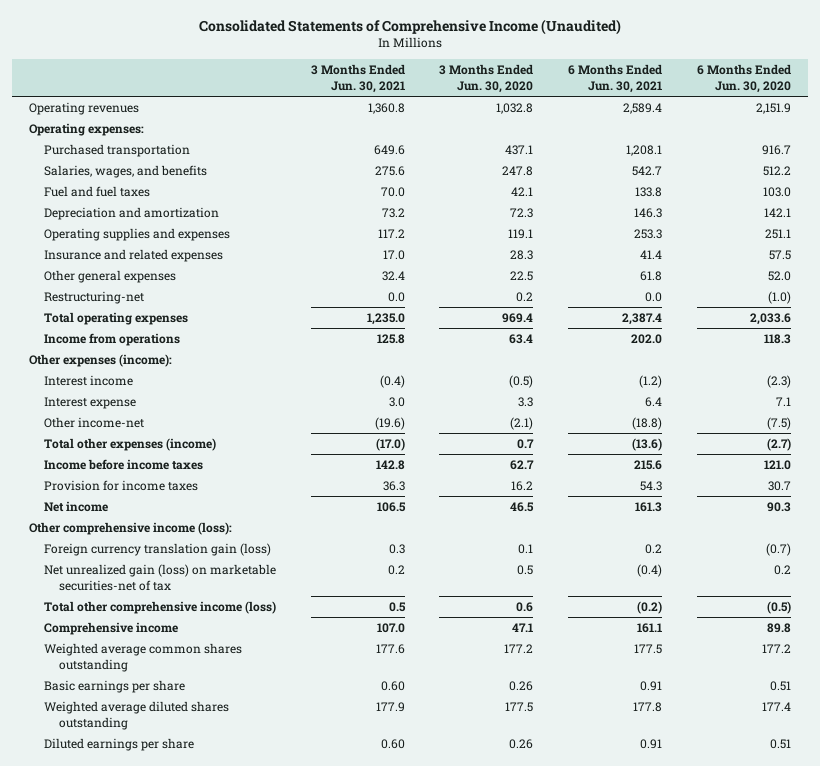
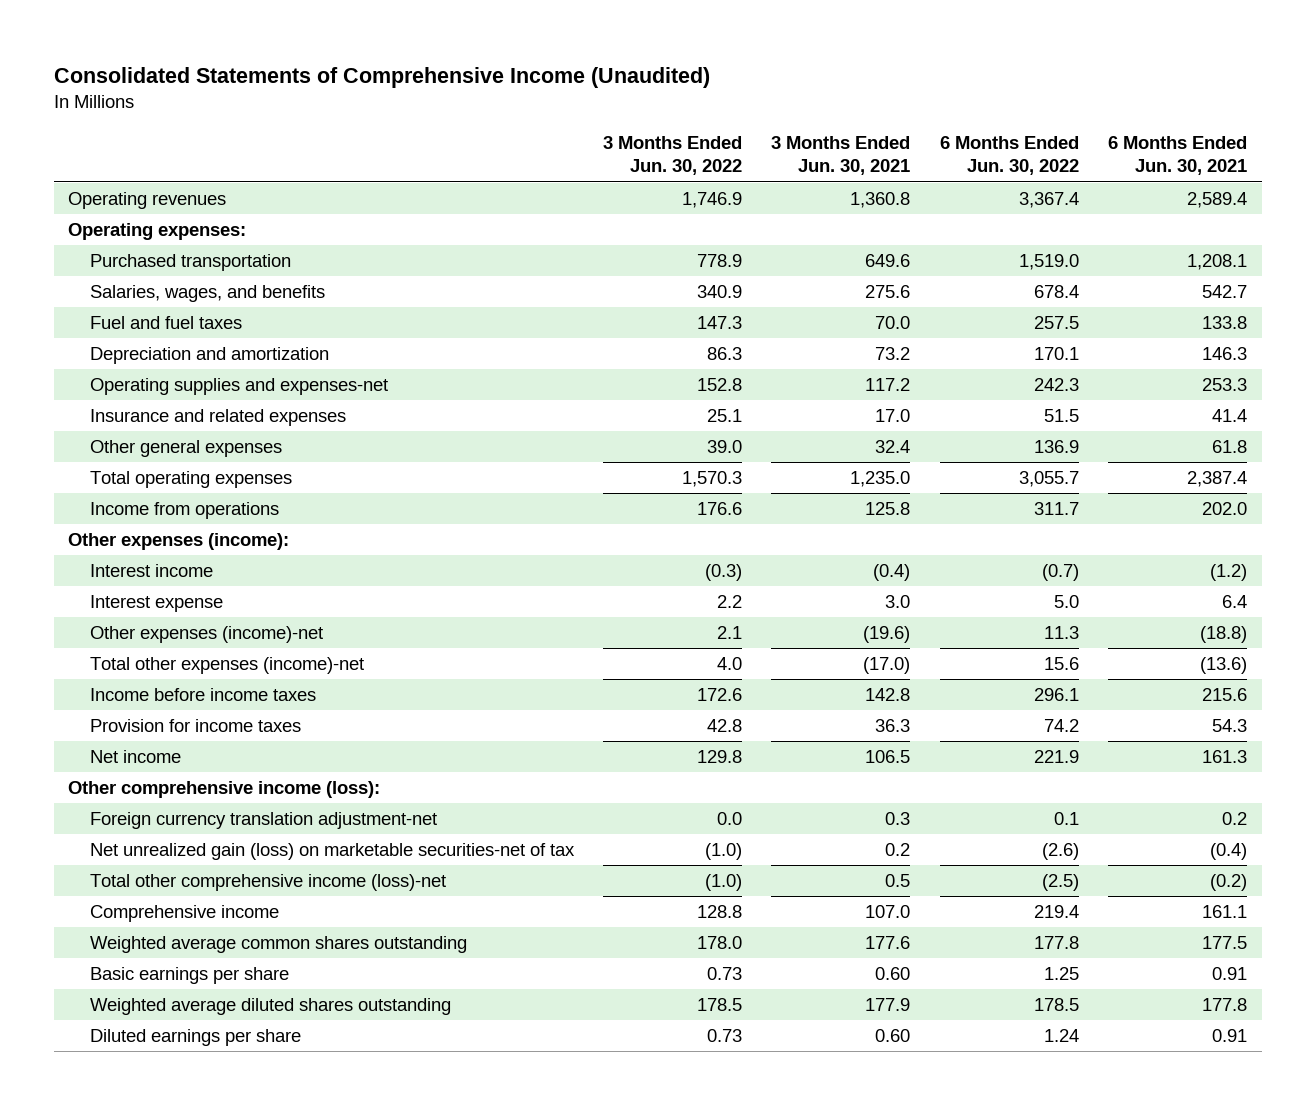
- | 3 Months Ended Jun. 30, 2021 | 3 Months Ended Jun. 30, 2020 | 6 Months Ended Jun. 30, 2021 | 6 Months Ended Jun. 30, 2020
+ | 3 Months Ended Jun. 30, 2022 | 3 Months Ended Jun. 30, 2021 | 6 Months Ended Jun. 30, 2022 | 6 Months Ended Jun. 30, 2021
- Operating supplies and expenses | 117.2 | 119.1 | 253.3 | 251.1
+ Operating supplies and expenses-net | 152.8 | 117.2 | 242.3 | 253.3
- Restructuring-net | 0.0 | 0.2 | 0.0 | (1.0)
- Other income-net | (19.6) | (2.1) | (18.8) | (7.5)
- Total other expenses (income) | (17.0) | 0.7 | (13.6) | (2.7)
+ Other expenses (income)-net | 2.1 | (19.6) | 11.3 | (18.8)
+ Total other expenses (income)-net | 4.0 | (17.0) | 15.6 | (13.6)
- Foreign currency translation gain (loss) | 0.3 | 0.1 | 0.2 | (0.7)
+ Foreign currency translation adjustment-net | 0.0 | 0.3 | 0.1 | 0.2
- Total other comprehensive income (loss) | 0.5 | 0.6 | (0.2) | (0.5)
+ Total other comprehensive income (loss)-net | (1.0) | 0.5 | (2.5) | (0.2)

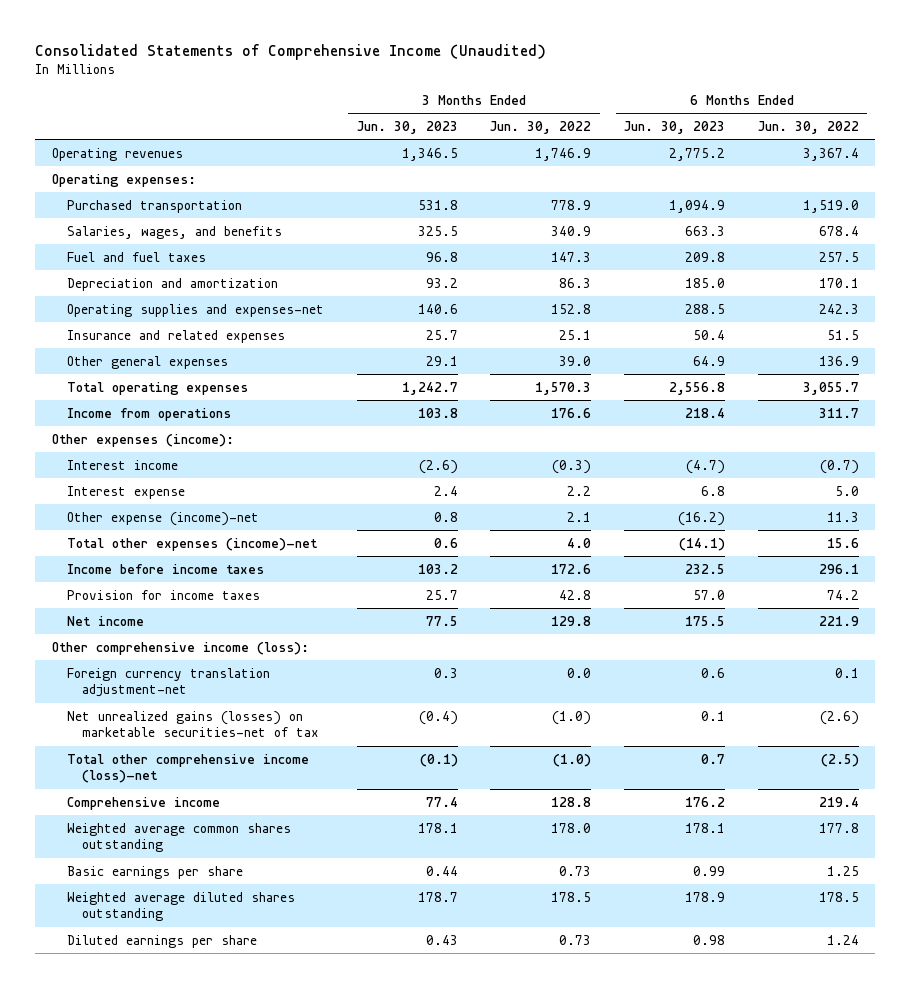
- | 3 Months Ended Jun. 30, 2022 | 3 Months Ended Jun. 30, 2021 | 6 Months Ended Jun. 30, 2022 | 6 Months Ended Jun. 30, 2021
+ | 3 Months Ended Jun. 30, 2023 | 3 Months Ended Jun. 30, 2022 | 6 Months Ended Jun. 30, 2023 | 6 Months Ended Jun. 30, 2022
- Other expenses (income)-net | 2.1 | (19.6) | 11.3 | (18.8)
+ Other expense (income)-net | 0.8 | 2.1 | (16.2) | 11.3
- Net unrealized gain (loss) on marketable securities-net of tax | (1.0) | 0.2 | (2.6) | (0.4)
+ Net unrealized gains (losses) on marketable securities-net of tax | (0.4) | (1.0) | 0.1 | (2.6)

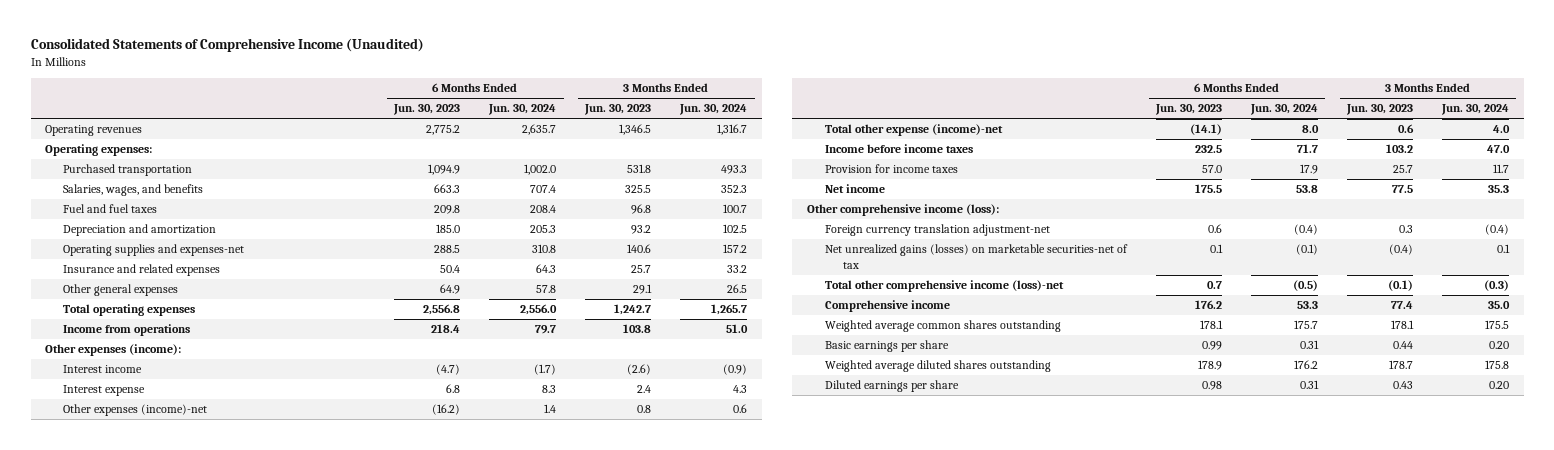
- | 3 Months Ended Jun. 30, 2023 | 3 Months Ended Jun. 30, 2022 | 6 Months Ended Jun. 30, 2023 | 6 Months Ended Jun. 30, 2022
+ | 6 Months Ended Jun. 30, 2023 | 6 Months Ended Jun. 30, 2024 | 3 Months Ended Jun. 30, 2023 | 3 Months Ended Jun. 30, 2024
- Other expense (income)-net | 0.8 | 2.1 | (16.2) | 11.3
- Total other expenses (income)-net | 0.6 | 4.0 | (14.1) | 15.6
+ Other expenses (income)-net | (16.2) | 1.4 | 0.8 | 0.6
+ Total other expense (income)-net | (14.1) | 8.0 | 0.6 | 4.0

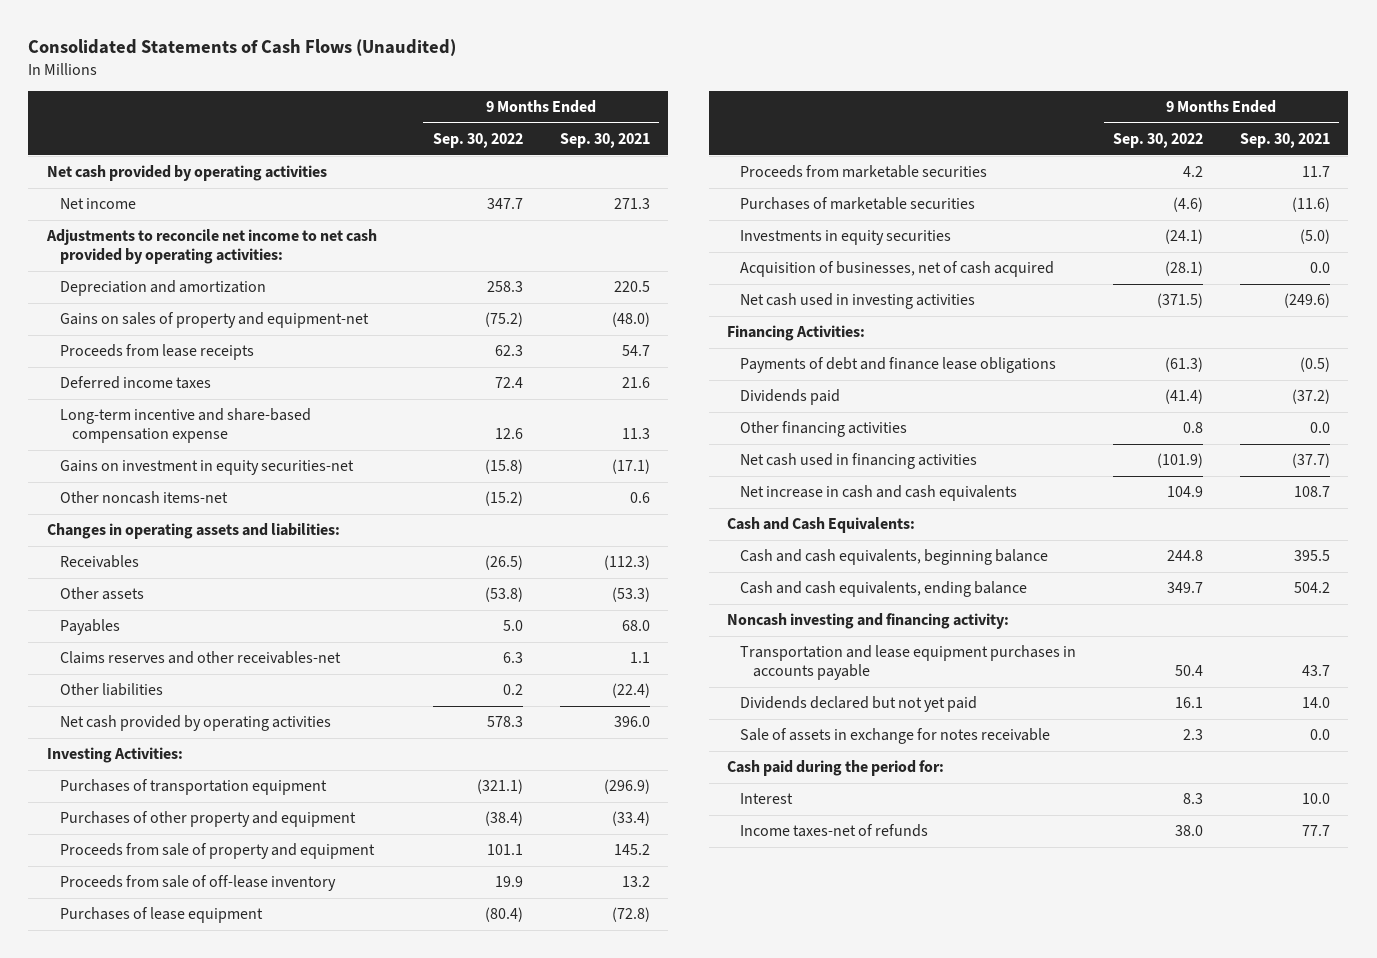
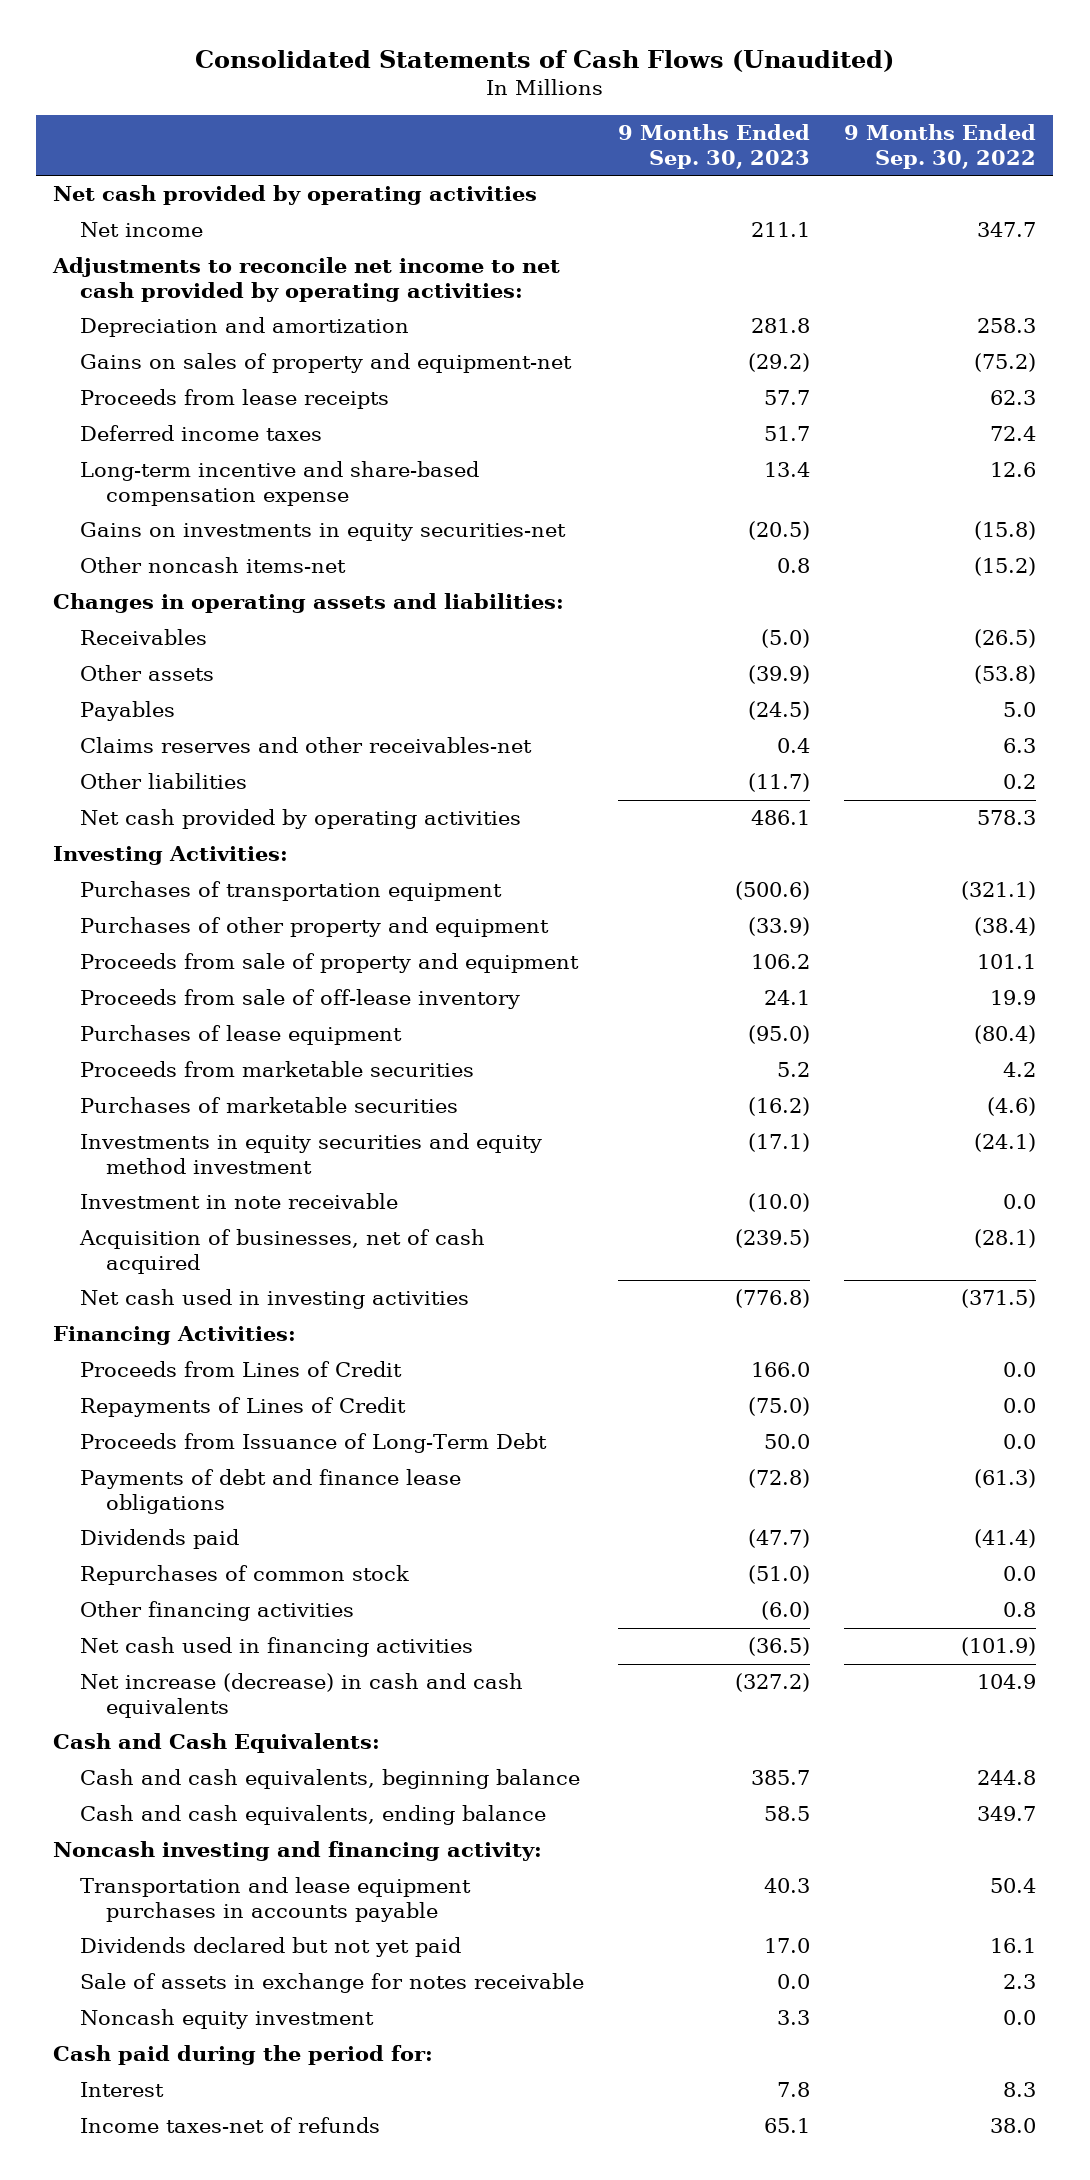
- | 9 Months Ended Sep. 30, 2022 | 9 Months Ended Sep. 30, 2021
+ | 9 Months Ended Sep. 30, 2023 | 9 Months Ended Sep. 30, 2022
- Gains on investment in equity securities-net | (15.8) | (17.1)
+ Gains on investments in equity securities-net | (20.5) | (15.8)
- Investments in equity securities | (24.1) | (5.0)
+ Investments in equity securities and equity method investment | (17.1) | (24.1)
+ Investment in note receivable | (10.0) | 0.0
+ Proceeds from Lines of Credit | 166.0 | 0.0
+ Repayments of Lines of Credit | (75.0) | 0.0
+ Proceeds from Issuance of Long-Term Debt | 50.0 | 0.0
+ Repurchases of common stock | (51.0) | 0.0
- Net increase in cash and cash equivalents | 104.9 | 108.7
+ Net increase (decrease) in cash and cash equivalents | (327.2) | 104.9
+ Noncash equity investment | 3.3 | 0.0

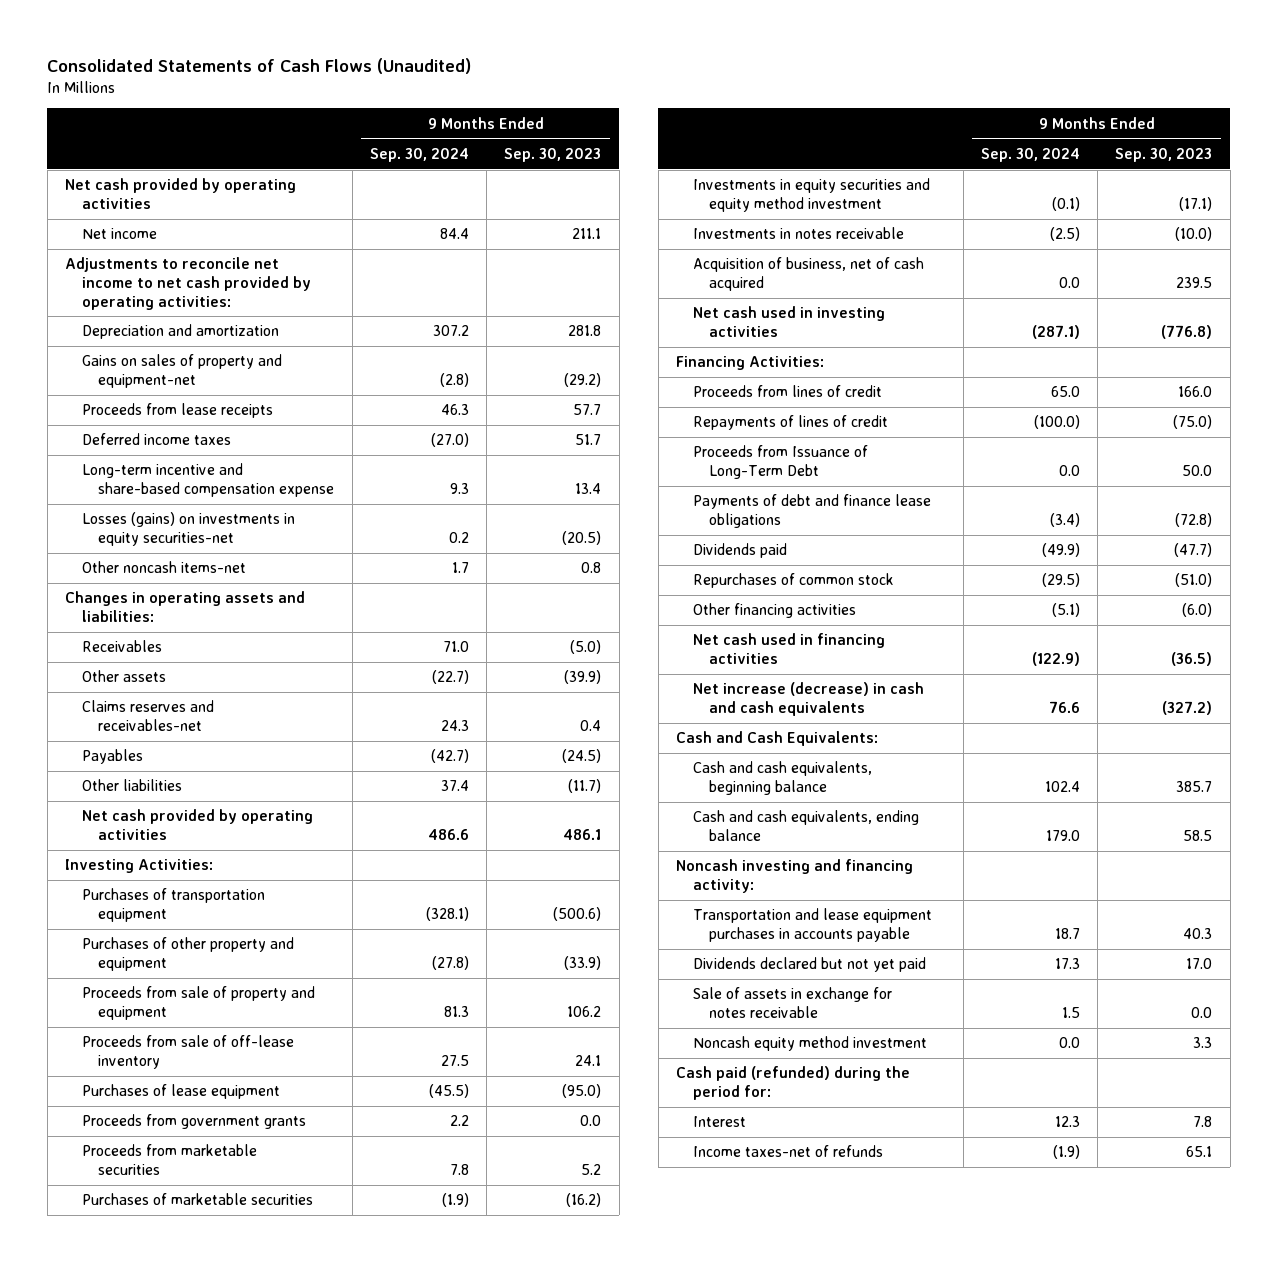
- | 9 Months Ended Sep. 30, 2023 | 9 Months Ended Sep. 30, 2022
+ | 9 Months Ended Sep. 30, 2024 | 9 Months Ended Sep. 30, 2023
- Gains on investments in equity securities-net | (20.5) | (15.8)
+ Losses (gains) on investments in equity securities-net | 0.2 | (20.5)
+ Claims reserves and receivables-net | 24.3 | 0.4
- Claims reserves and other receivables-net | 0.4 | 6.3
+ Proceeds from government grants | 2.2 | 0.0
- Investment in note receivable | (10.0) | 0.0
- Acquisition of businesses, net of cash acquired | (239.5) | (28.1)
+ Investments in notes receivable | (2.5) | (10.0)
+ Acquisition of business, net of cash acquired | 0.0 | 239.5
- Proceeds from Lines of Credit | 166.0 | 0.0
- Repayments of Lines of Credit | (75.0) | 0.0
+ Proceeds from lines of credit | 65.0 | 166.0
+ Repayments of lines of credit | (100.0) | (75.0)
- Noncash equity investment | 3.3 | 0.0
- Cash paid during the period for:
+ Noncash equity method investment | 0.0 | 3.3
+ Cash paid (refunded) during the period for:

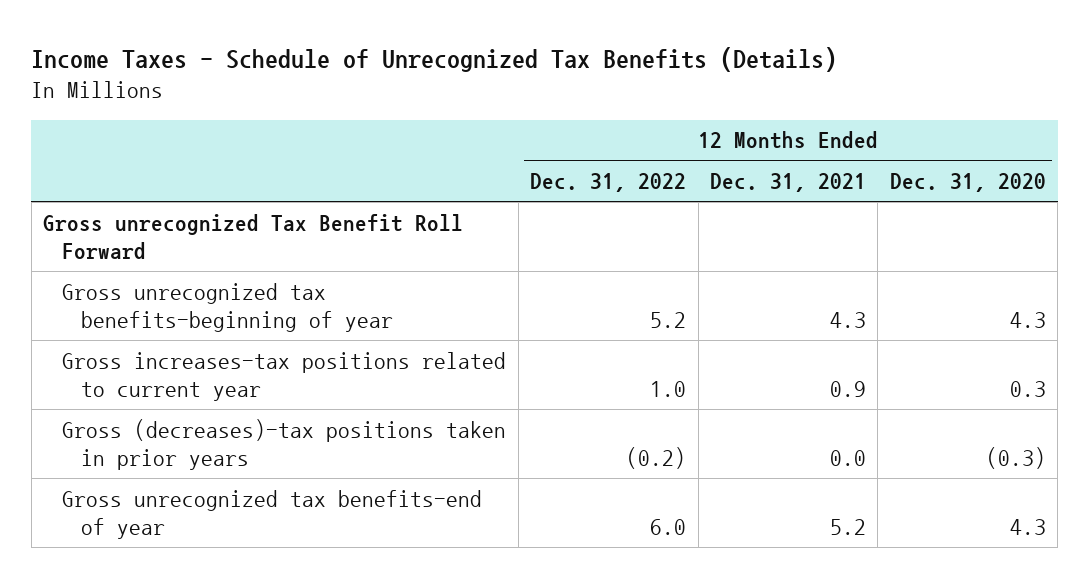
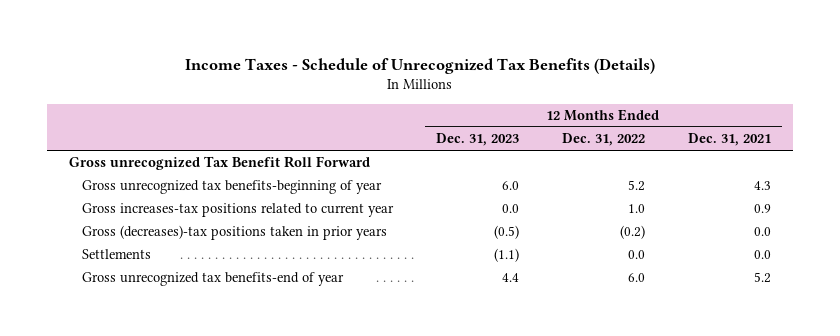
- | 12 Months Ended Dec. 31, 2022 | 12 Months Ended Dec. 31, 2021 | 12 Months Ended Dec. 31, 2020
+ | 12 Months Ended Dec. 31, 2023 | 12 Months Ended Dec. 31, 2022 | 12 Months Ended Dec. 31, 2021
+ Settlements | (1.1) | 0.0 | 0.0

